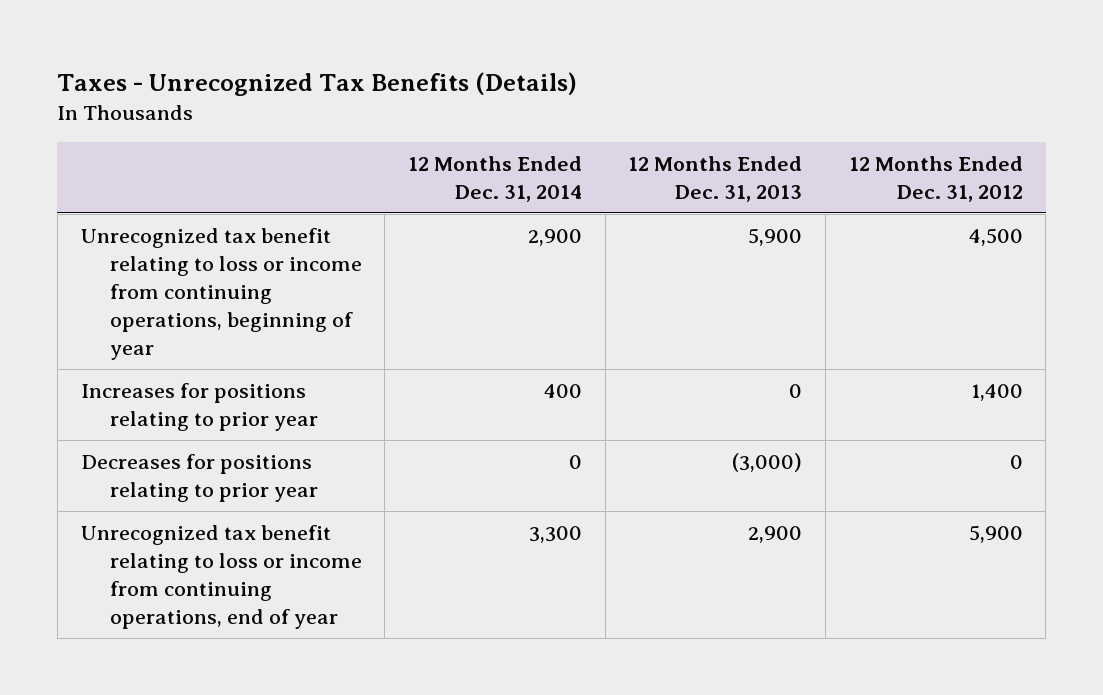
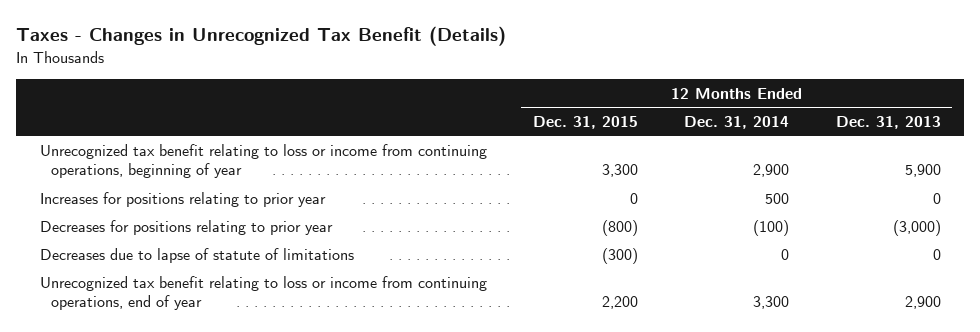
- Taxes - Unrecognized Tax Benefits (Details)
+ Taxes - Changes in Unrecognized Tax Benefit (Details)
- | 12 Months Ended Dec. 31, 2014 | 12 Months Ended Dec. 31, 2013 | 12 Months Ended Dec. 31, 2012
+ | 12 Months Ended Dec. 31, 2015 | 12 Months Ended Dec. 31, 2014 | 12 Months Ended Dec. 31, 2013
- Increases for positions relating to prior year | 400 | 0 | 1,400
- Decreases for positions relating to prior year | 0 | (3,000) | 0
+ Increases for positions relating to prior year | 0 | 500 | 0
+ Decreases for positions relating to prior year | (800) | (100) | (3,000)
+ Decreases due to lapse of statute of limitations | (300) | 0 | 0

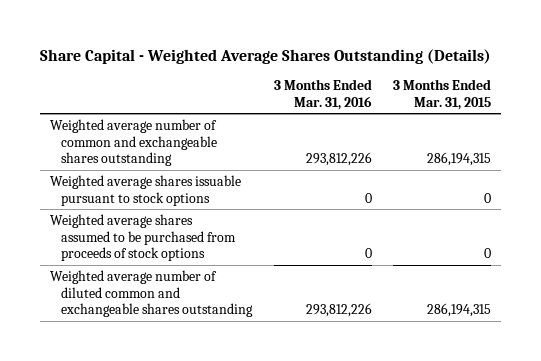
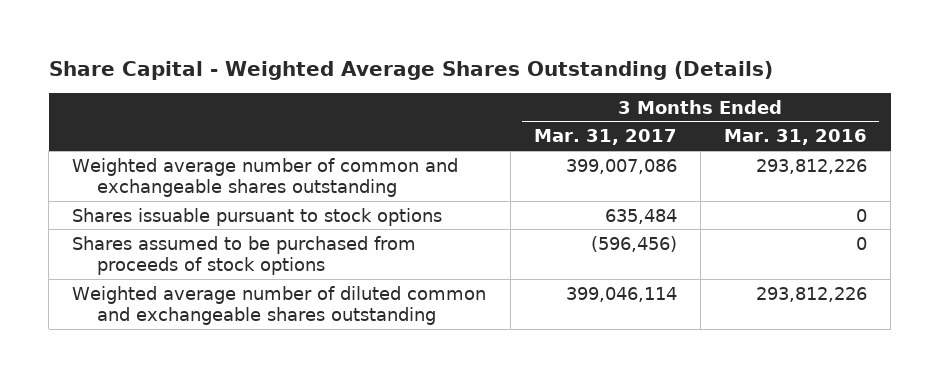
- | 3 Months Ended Mar. 31, 2016 | 3 Months Ended Mar. 31, 2015
+ | 3 Months Ended Mar. 31, 2017 | 3 Months Ended Mar. 31, 2016
- Weighted average shares issuable pursuant to stock options | 0 | 0
- Weighted average shares assumed to be purchased from proceeds of stock options | 0 | 0
+ Shares issuable pursuant to stock options | 635,484 | 0
+ Shares assumed to be purchased from proceeds of stock options | (596,456) | 0

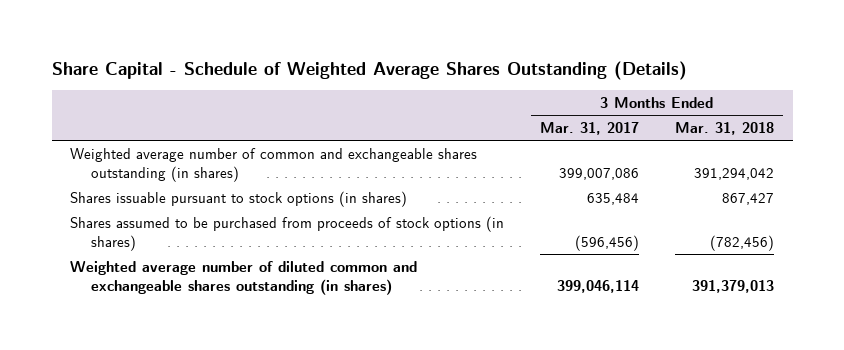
- Share Capital - Weighted Average Shares Outstanding (Details)
+ Share Capital - Schedule of Weighted Average Shares Outstanding (Details)
- | 3 Months Ended Mar. 31, 2017 | 3 Months Ended Mar. 31, 2016
+ | 3 Months Ended Mar. 31, 2017 | 3 Months Ended Mar. 31, 2018
- Weighted average number of common and exchangeable shares outstanding | 399,007,086 | 293,812,226
- Shares issuable pursuant to stock options | 635,484 | 0
- Shares assumed to be purchased from proceeds of stock options | (596,456) | 0
- Weighted average number of diluted common and exchangeable shares outstanding | 399,046,114 | 293,812,226
+ Weighted average number of common and exchangeable shares outstanding (in shares) | 399,007,086 | 391,294,042
+ Shares issuable pursuant to stock options (in shares) | 635,484 | 867,427
+ Shares assumed to be purchased from proceeds of stock options (in shares) | (596,456) | (782,456)
+ Weighted average number of diluted common and exchangeable shares outstanding (in shares) | 399,046,114 | 391,379,013

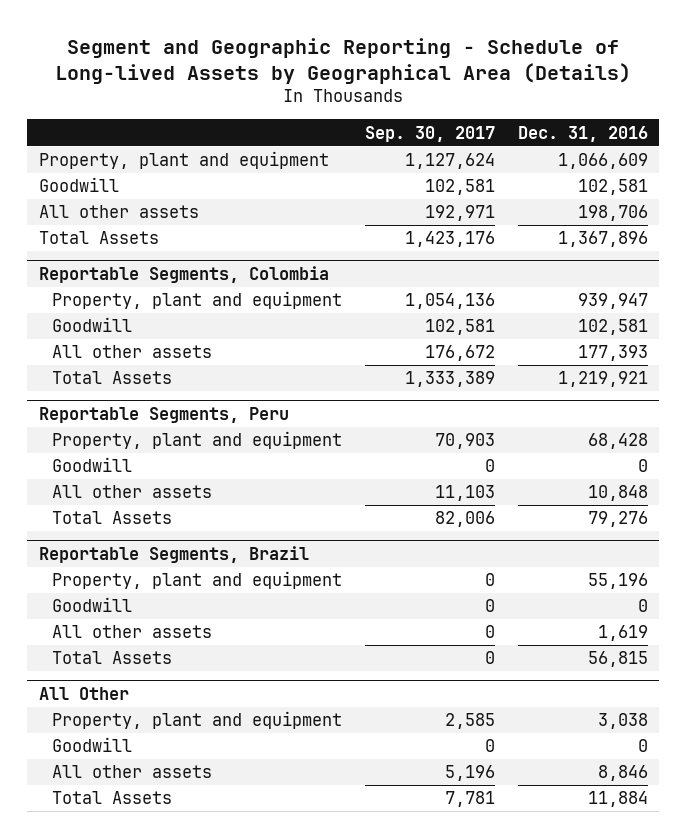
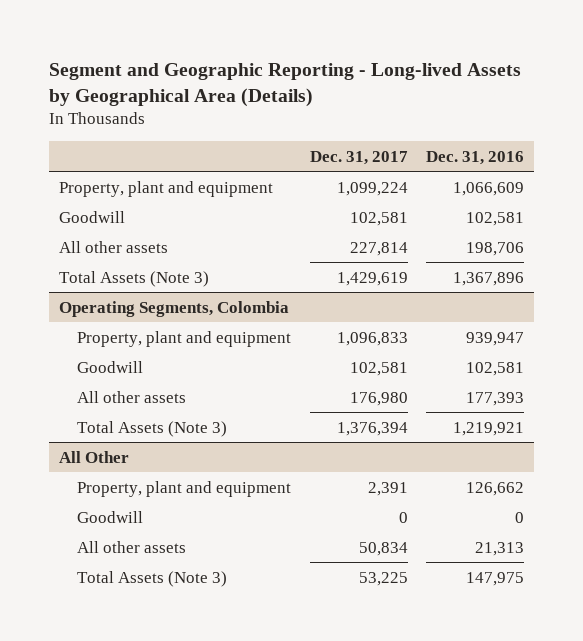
- Segment and Geographic Reporting - Schedule of Long-lived Assets by Geographical Area (Details)
+ Segment and Geographic Reporting - Long-lived Assets by Geographical Area (Details)
- | Sep. 30, 2017 | Dec. 31, 2016
+ | Dec. 31, 2017 | Dec. 31, 2016
- Total Assets | 1,423,176 | 1,367,896
- Reportable Segments, Colombia
+ Total Assets (Note 3) | 1,429,619 | 1,367,896
+ Operating Segments, Colombia
- Total Assets | 1,333,389 | 1,219,921
- Reportable Segments, Peru
- Property, plant and equipment | 70,903 | 68,428
- Goodwill | 0 | 0
- All other assets | 11,103 | 10,848
- Total Assets | 82,006 | 79,276
- Reportable Segments, Brazil
- Property, plant and equipment | 0 | 55,196
- Goodwill | 0 | 0
- All other assets | 0 | 1,619
- Total Assets | 0 | 56,815
+ Total Assets (Note 3) | 1,376,394 | 1,219,921
@ All Other
- Property, plant and equipment | 2,585 | 3,038
+ Property, plant and equipment | 2,391 | 126,662
- All other assets | 5,196 | 8,846
- Total Assets | 7,781 | 11,884
+ All other assets | 50,834 | 21,313
+ Total Assets (Note 3) | 53,225 | 147,975

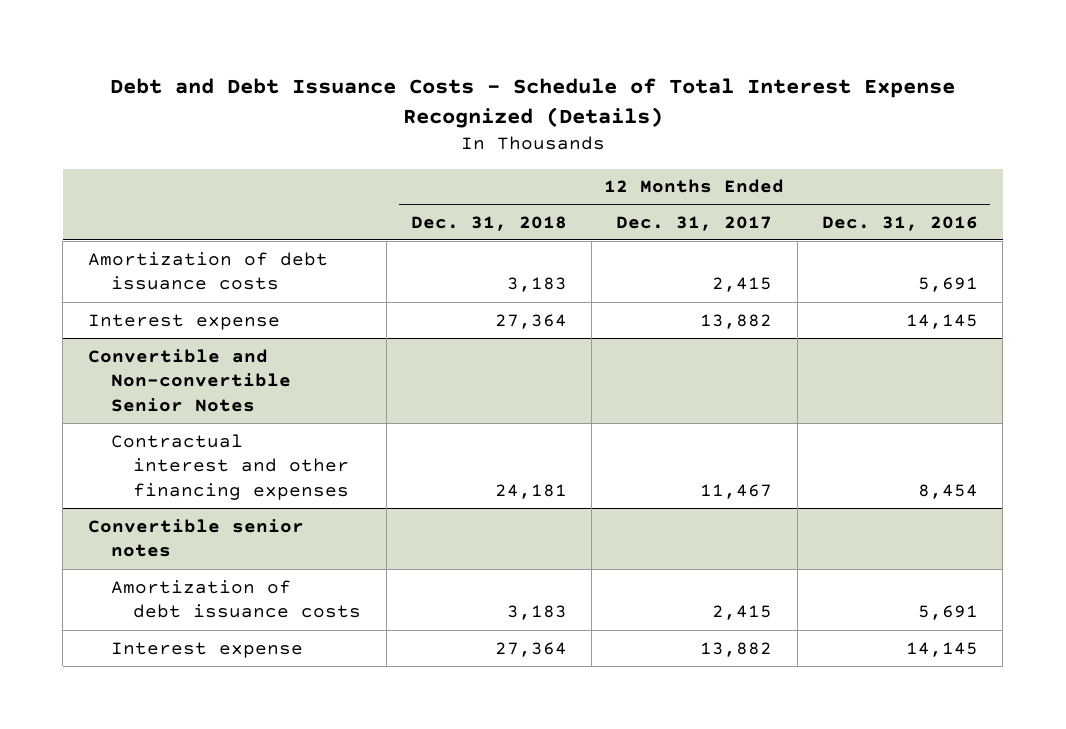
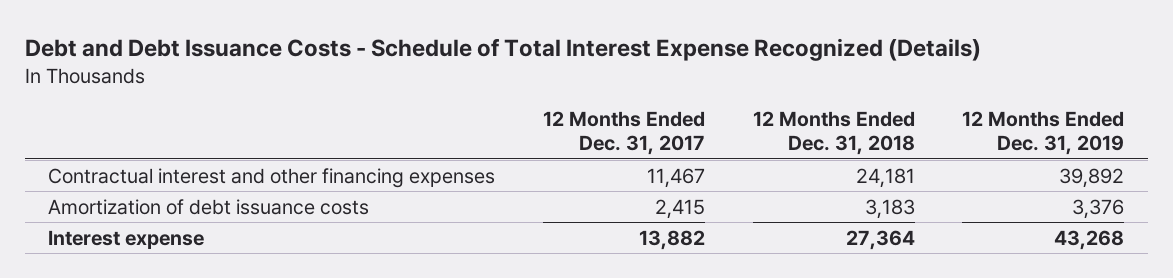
- | 12 Months Ended Dec. 31, 2018 | 12 Months Ended Dec. 31, 2017 | 12 Months Ended Dec. 31, 2016
+ | 12 Months Ended Dec. 31, 2017 | 12 Months Ended Dec. 31, 2018 | 12 Months Ended Dec. 31, 2019
- Amortization of debt issuance costs | 3,183 | 2,415 | 5,691
- Interest expense | 27,364 | 13,882 | 14,145
- Convertible and Non-convertible Senior Notes
- Convertible senior notes

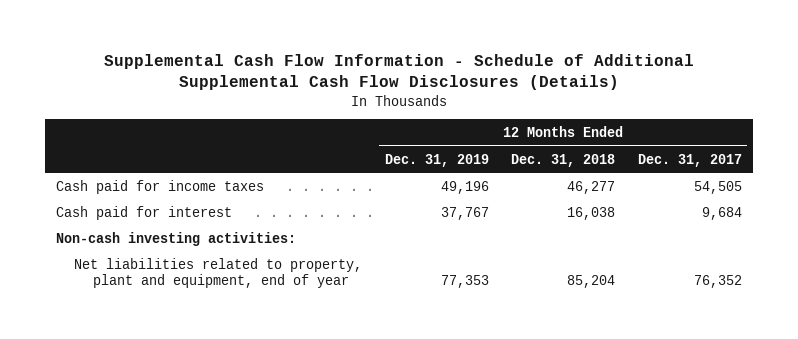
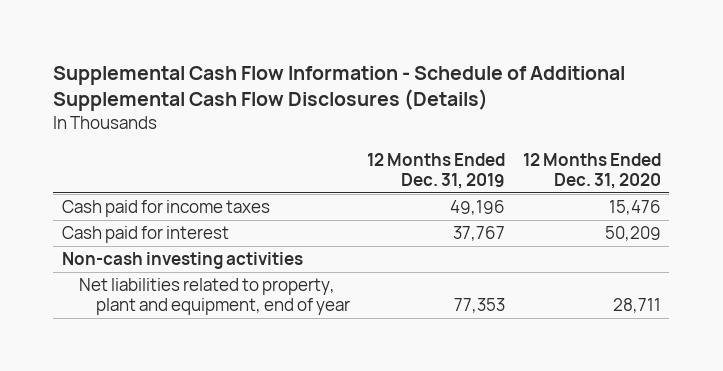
- | 12 Months Ended Dec. 31, 2019 | 12 Months Ended Dec. 31, 2018 | 12 Months Ended Dec. 31, 2017
+ | 12 Months Ended Dec. 31, 2019 | 12 Months Ended Dec. 31, 2020
- Non-cash investing activities:
+ Non-cash investing activities

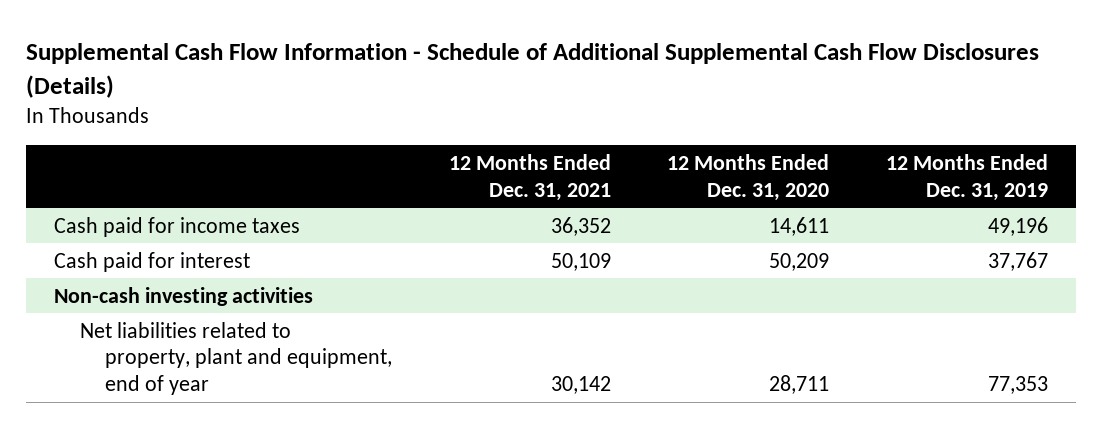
- | 12 Months Ended Dec. 31, 2019 | 12 Months Ended Dec. 31, 2020
+ | 12 Months Ended Dec. 31, 2021 | 12 Months Ended Dec. 31, 2020 | 12 Months Ended Dec. 31, 2019
- Cash paid for income taxes | 49,196 | 15,476
+ Cash paid for income taxes | 36,352 | 14,611 | 49,196

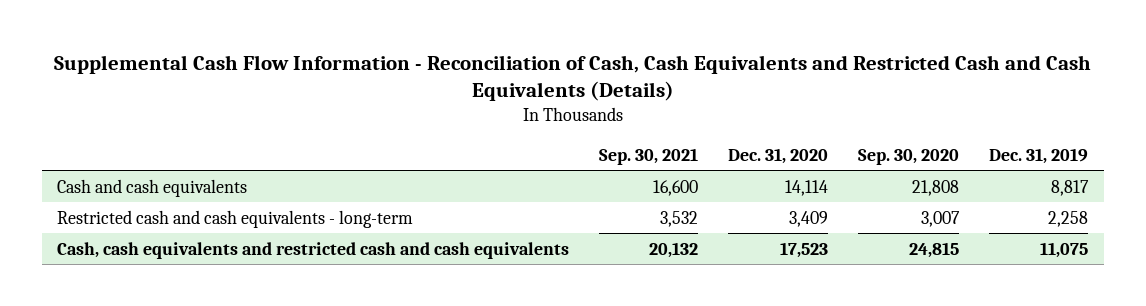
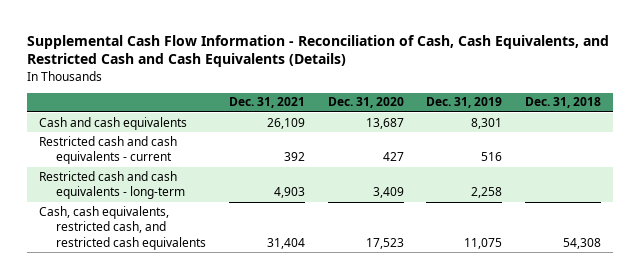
- Supplemental Cash Flow Information - Reconciliation of Cash, Cash Equivalents and Restricted Cash and Cash Equivalents (Details)
+ Supplemental Cash Flow Information - Reconciliation of Cash, Cash Equivalents, and Restricted Cash and Cash Equivalents (Details)
- | Sep. 30, 2021 | Dec. 31, 2020 | Sep. 30, 2020 | Dec. 31, 2019
+ | Dec. 31, 2021 | Dec. 31, 2020 | Dec. 31, 2019 | Dec. 31, 2018
- Cash and cash equivalents | 16,600 | 14,114 | 21,808 | 8,817
+ Cash and cash equivalents | 26,109 | 13,687 | 8,301 |
+ Restricted cash and cash equivalents - current | 392 | 427 | 516 |
- Cash, cash equivalents and restricted cash and cash equivalents | 20,132 | 17,523 | 24,815 | 11,075
+ Cash, cash equivalents, restricted cash, and restricted cash equivalents | 31,404 | 17,523 | 11,075 | 54,308

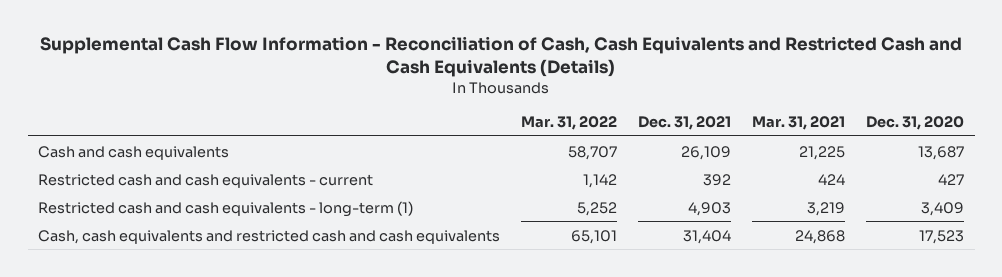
- Supplemental Cash Flow Information - Reconciliation of Cash, Cash Equivalents, and Restricted Cash and Cash Equivalents (Details)
+ Supplemental Cash Flow Information - Reconciliation of Cash, Cash Equivalents and Restricted Cash and Cash Equivalents (Details)
- | Dec. 31, 2021 | Dec. 31, 2020 | Dec. 31, 2019 | Dec. 31, 2018
+ | Mar. 31, 2022 | Dec. 31, 2021 | Mar. 31, 2021 | Dec. 31, 2020
- Restricted cash and cash equivalents - long-term | 4,903 | 3,409 | 2,258 |
- Cash, cash equivalents, restricted cash, and restricted cash equivalents | 31,404 | 17,523 | 11,075 | 54,308
+ Restricted cash and cash equivalents - long-term (1) | 5,252 | 4,903 | 3,219 | 3,409
+ Cash, cash equivalents and restricted cash and cash equivalents | 65,101 | 31,404 | 24,868 | 17,523

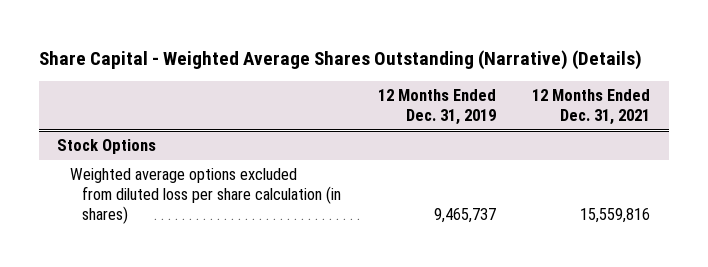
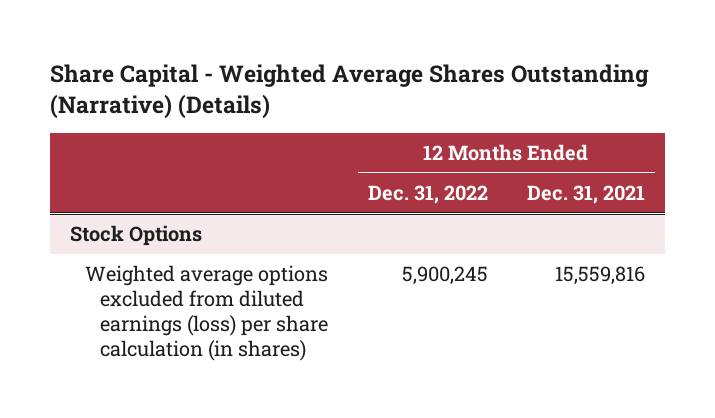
- | 12 Months Ended Dec. 31, 2019 | 12 Months Ended Dec. 31, 2021
+ | 12 Months Ended Dec. 31, 2022 | 12 Months Ended Dec. 31, 2021
@ Stock Options
- Weighted average options excluded from diluted loss per share calculation (in shares) | 9,465,737 | 15,559,816
+ Weighted average options excluded from diluted earnings (loss) per share calculation (in shares) | 5,900,245 | 15,559,816

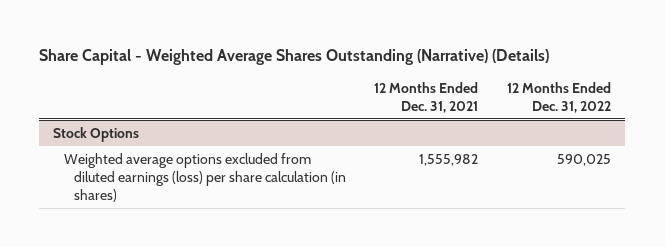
- | 12 Months Ended Dec. 31, 2022 | 12 Months Ended Dec. 31, 2021
+ | 12 Months Ended Dec. 31, 2021 | 12 Months Ended Dec. 31, 2022
@ Stock Options
- Weighted average options excluded from diluted earnings (loss) per share calculation (in shares) | 5,900,245 | 15,559,816
+ Weighted average options excluded from diluted earnings (loss) per share calculation (in shares) | 1,555,982 | 590,025

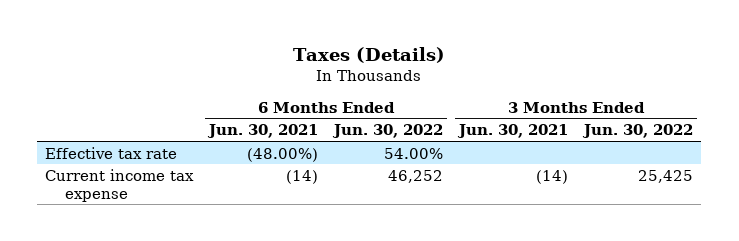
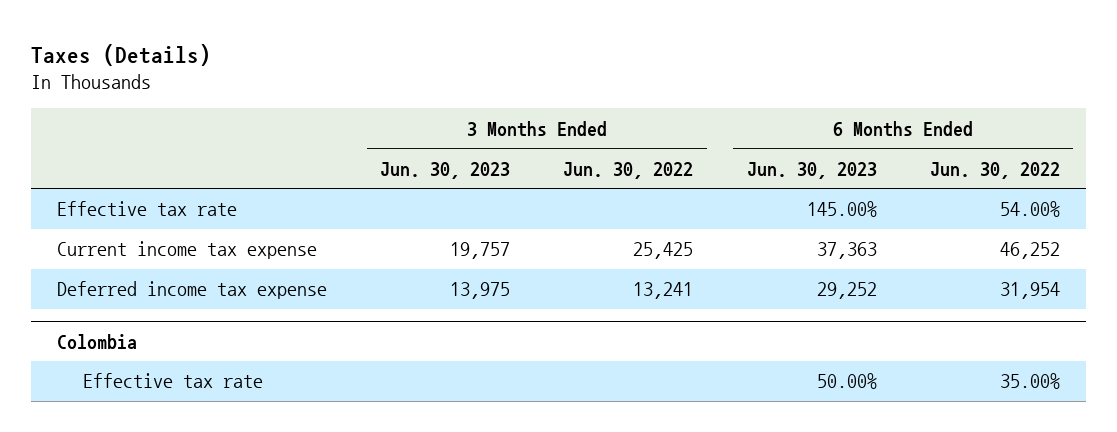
- | 6 Months Ended Jun. 30, 2021 | 6 Months Ended Jun. 30, 2022 | 3 Months Ended Jun. 30, 2021 | 3 Months Ended Jun. 30, 2022
+ | 3 Months Ended Jun. 30, 2023 | 3 Months Ended Jun. 30, 2022 | 6 Months Ended Jun. 30, 2023 | 6 Months Ended Jun. 30, 2022
+ Deferred income tax expense | 13,975 | 13,241 | 29,252 | 31,954
+ Colombia
+ Effective tax rate | | | 50.00% | 35.00%

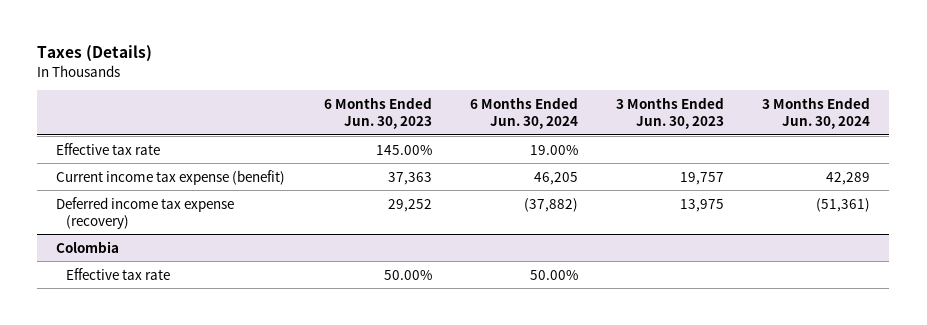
- | 3 Months Ended Jun. 30, 2023 | 3 Months Ended Jun. 30, 2022 | 6 Months Ended Jun. 30, 2023 | 6 Months Ended Jun. 30, 2022
+ | 6 Months Ended Jun. 30, 2023 | 6 Months Ended Jun. 30, 2024 | 3 Months Ended Jun. 30, 2023 | 3 Months Ended Jun. 30, 2024
- Current income tax expense | 19,757 | 25,425 | 37,363 | 46,252
- Deferred income tax expense | 13,975 | 13,241 | 29,252 | 31,954
+ Current income tax expense (benefit) | 37,363 | 46,205 | 19,757 | 42,289
+ Deferred income tax expense (recovery) | 29,252 | (37,882) | 13,975 | (51,361)

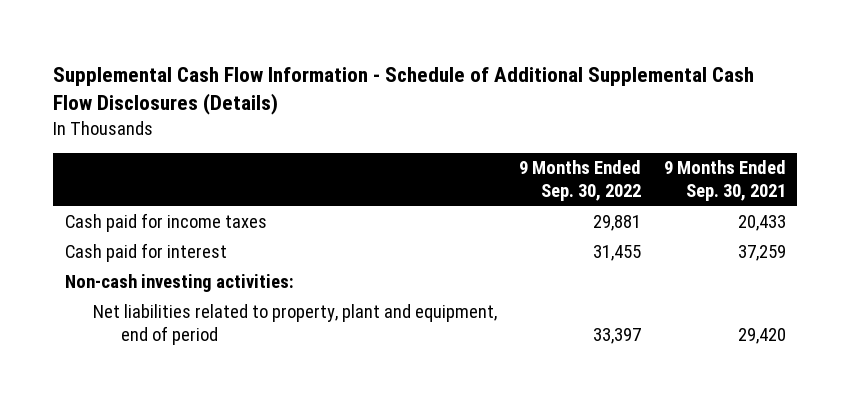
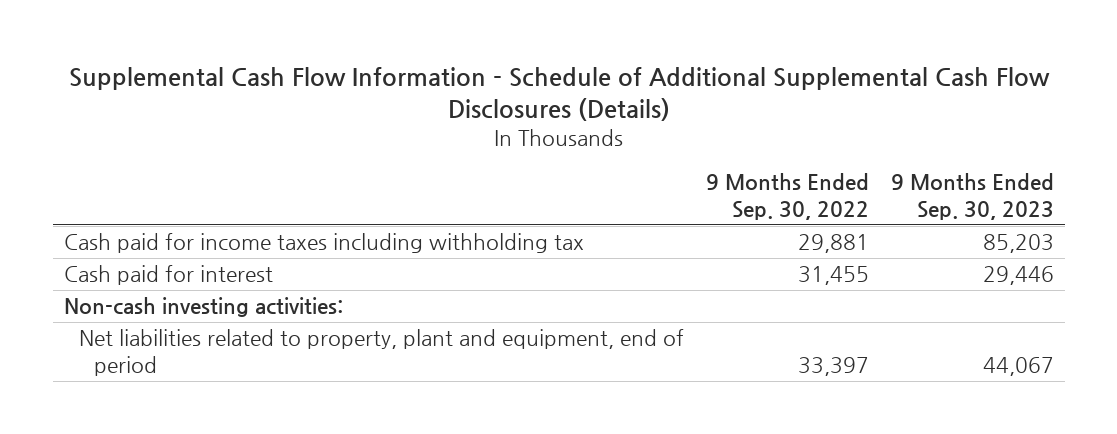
- | 9 Months Ended Sep. 30, 2022 | 9 Months Ended Sep. 30, 2021
+ | 9 Months Ended Sep. 30, 2022 | 9 Months Ended Sep. 30, 2023
- Cash paid for income taxes | 29,881 | 20,433
+ Cash paid for income taxes including withholding tax | 29,881 | 85,203

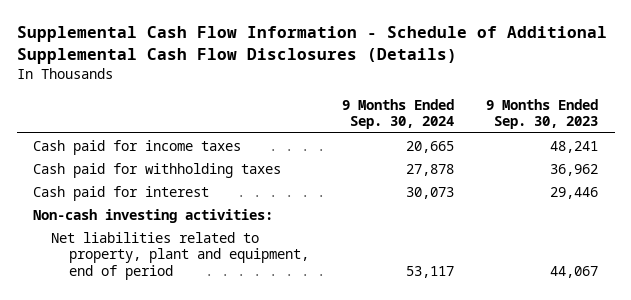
- | 9 Months Ended Sep. 30, 2022 | 9 Months Ended Sep. 30, 2023
+ | 9 Months Ended Sep. 30, 2024 | 9 Months Ended Sep. 30, 2023
- Cash paid for income taxes including withholding tax | 29,881 | 85,203
+ Cash paid for income taxes | 20,665 | 48,241
+ Cash paid for withholding taxes | 27,878 | 36,962

